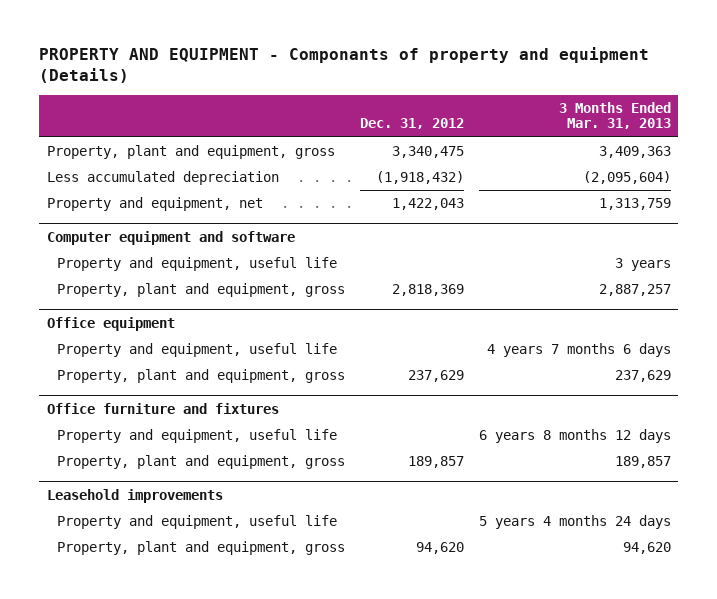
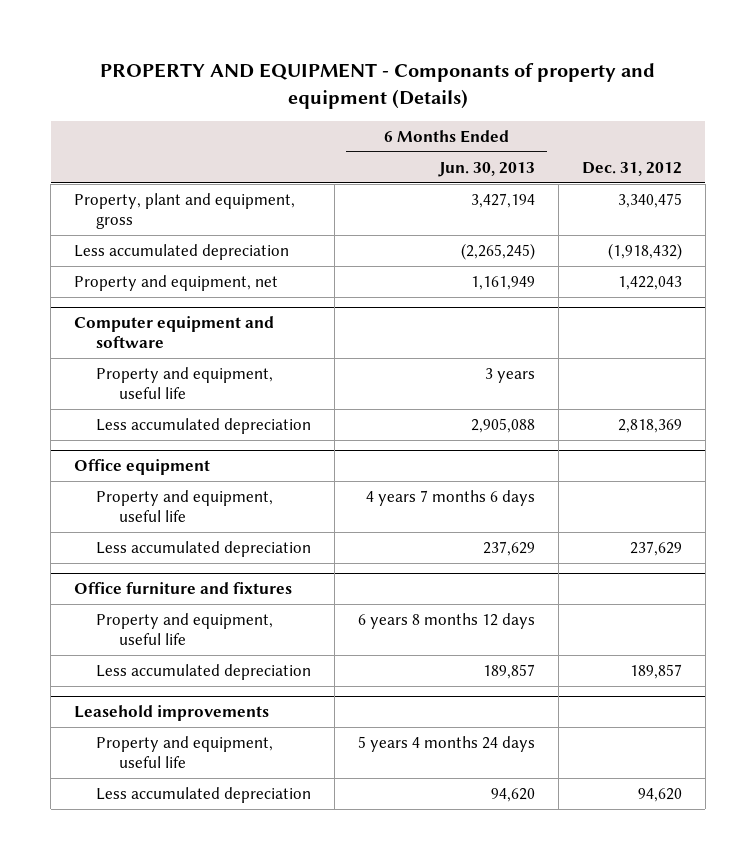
- | Dec. 31, 2012 | 3 Months Ended Mar. 31, 2013
+ | 6 Months Ended Jun. 30, 2013 | Dec. 31, 2012
@ Computer equipment and software
- Property, plant and equipment, gross | 2,818,369 | 2,887,257
+ Less accumulated depreciation | 2,905,088 | 2,818,369
@ Office equipment
- Property, plant and equipment, gross | 237,629 | 237,629
+ Less accumulated depreciation | 237,629 | 237,629
@ Office furniture and fixtures
- Property, plant and equipment, gross | 189,857 | 189,857
+ Less accumulated depreciation | 189,857 | 189,857
@ Leasehold improvements
- Property, plant and equipment, gross | 94,620 | 94,620
+ Less accumulated depreciation | 94,620 | 94,620

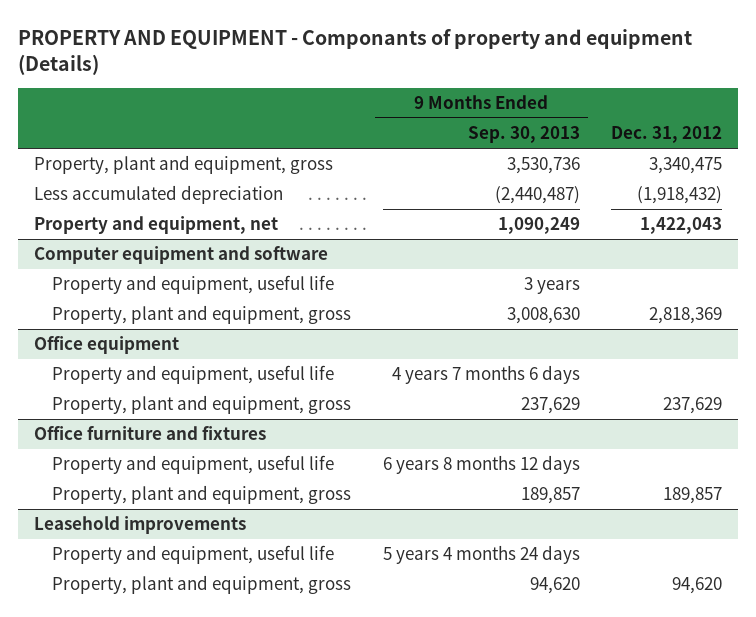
- | 6 Months Ended Jun. 30, 2013 | Dec. 31, 2012
+ | 9 Months Ended Sep. 30, 2013 | Dec. 31, 2012
@ Computer equipment and software
- Less accumulated depreciation | 2,905,088 | 2,818,369
+ Property, plant and equipment, gross | 3,008,630 | 2,818,369
@ Office equipment
- Less accumulated depreciation | 237,629 | 237,629
+ Property, plant and equipment, gross | 237,629 | 237,629
@ Office furniture and fixtures
- Less accumulated depreciation | 189,857 | 189,857
+ Property, plant and equipment, gross | 189,857 | 189,857
@ Leasehold improvements
- Less accumulated depreciation | 94,620 | 94,620
+ Property, plant and equipment, gross | 94,620 | 94,620

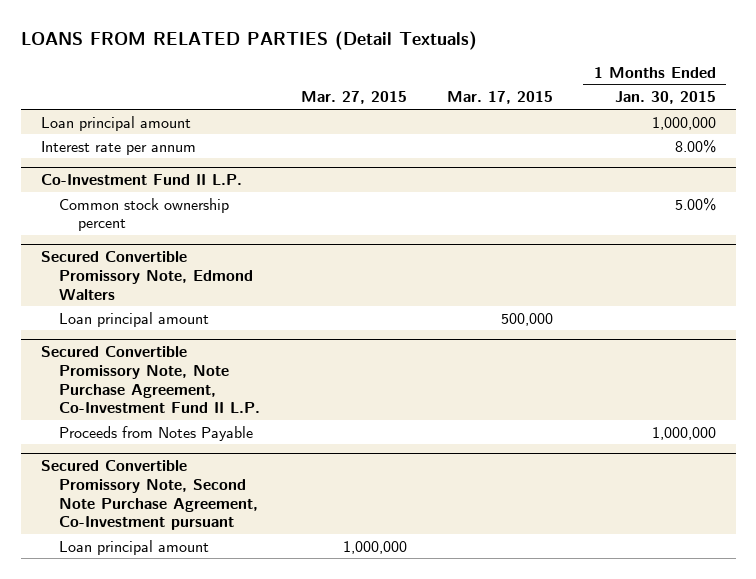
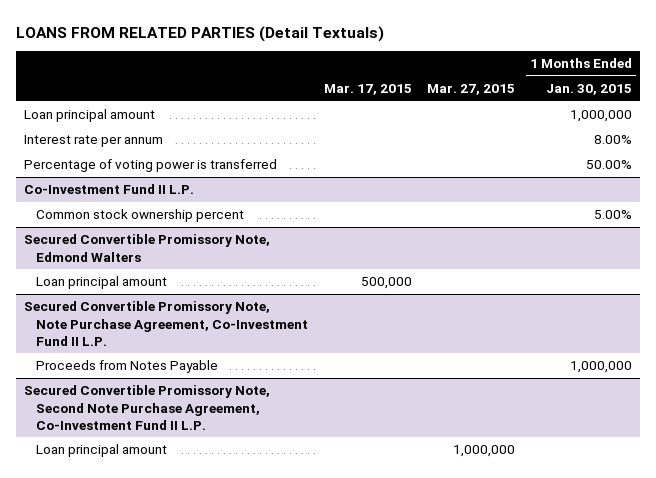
- | Mar. 27, 2015 | Mar. 17, 2015 | 1 Months Ended Jan. 30, 2015
+ | Mar. 17, 2015 | Mar. 27, 2015 | 1 Months Ended Jan. 30, 2015
+ Percentage of voting power is transferred | | | 50.00%
- Secured Convertible Promissory Note, Second Note Purchase Agreement, Co-Investment pursuant
+ Secured Convertible Promissory Note, Second Note Purchase Agreement, Co-Investment Fund II L.P.

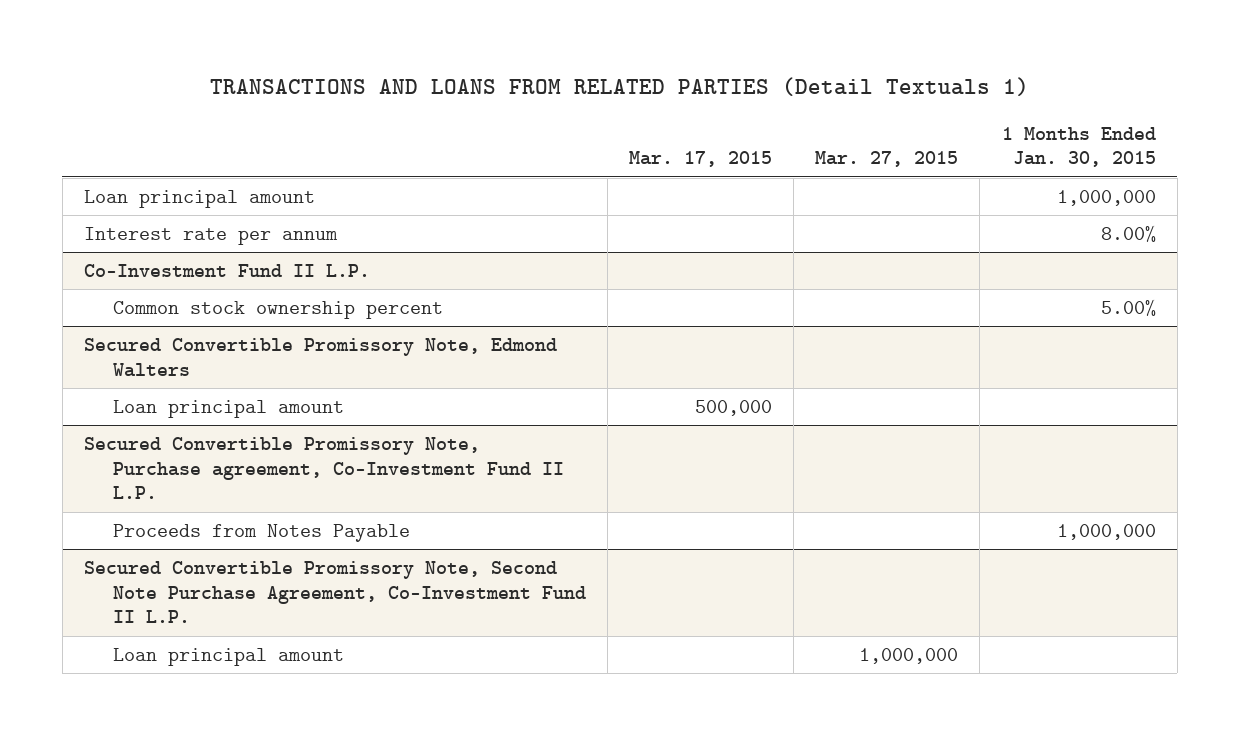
- LOANS FROM RELATED PARTIES (Detail Textuals)
+ TRANSACTIONS AND LOANS FROM RELATED PARTIES (Detail Textuals 1)
- Percentage of voting power is transferred | | | 50.00%
- Secured Convertible Promissory Note, Note Purchase Agreement, Co-Investment Fund II L.P.
+ Secured Convertible Promissory Note, Purchase agreement, Co-Investment Fund II L.P.

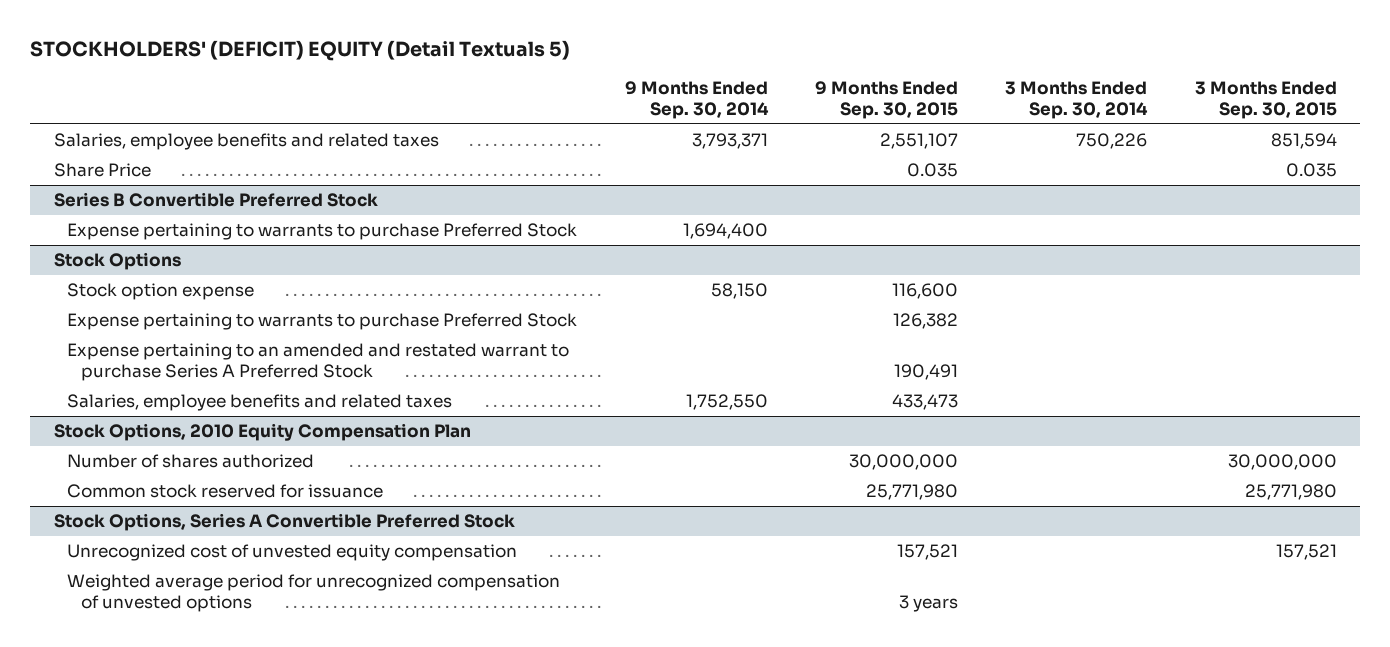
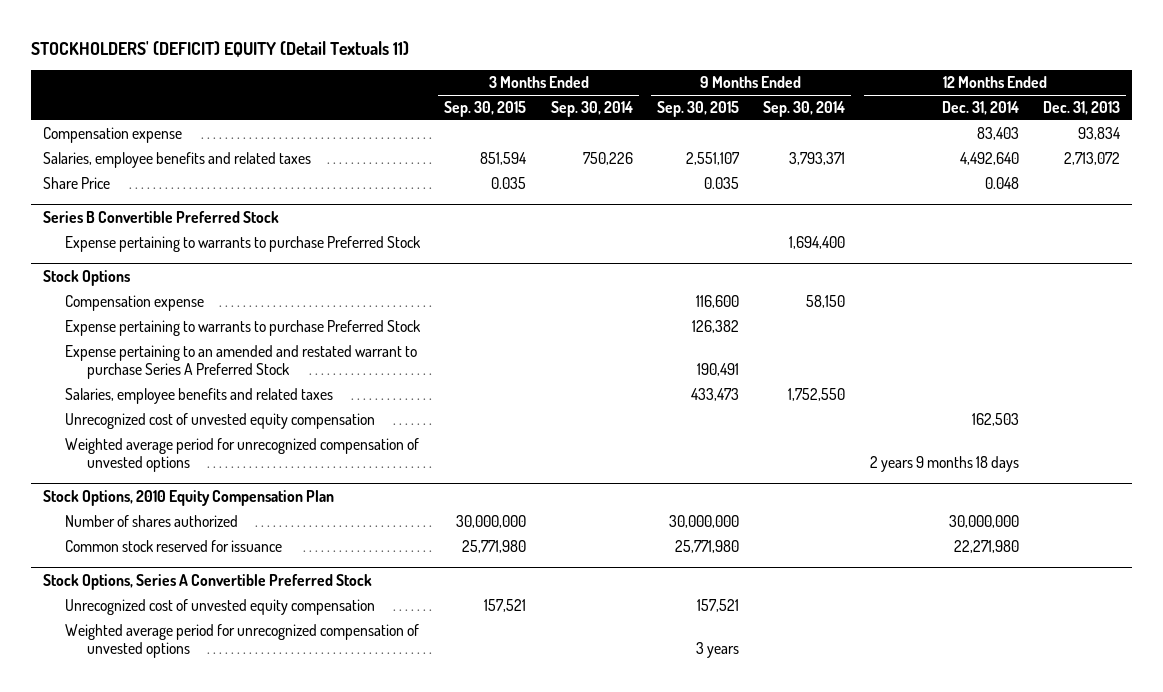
- STOCKHOLDERS' (DEFICIT) EQUITY (Detail Textuals 5)
+ STOCKHOLDERS' (DEFICIT) EQUITY (Detail Textuals 11)
- | 9 Months Ended Sep. 30, 2014 | 9 Months Ended Sep. 30, 2015 | 3 Months Ended Sep. 30, 2014 | 3 Months Ended Sep. 30, 2015
+ | 3 Months Ended Sep. 30, 2015 | 3 Months Ended Sep. 30, 2014 | 9 Months Ended Sep. 30, 2015 | 9 Months Ended Sep. 30, 2014 | 12 Months Ended Dec. 31, 2014 | 12 Months Ended Dec. 31, 2013
+ Compensation expense | | | | | 83,403 | 93,834
@ Stock Options
- Stock option expense | 58,150 | 116,600 | |
+ Compensation expense | | | 116,600 | 58,150 | |
+ Unrecognized cost of unvested equity compensation | | | | | 162,503 |
+ Weighted average period for unrecognized compensation of unvested options | | | | | 2 years 9 months 18 days |

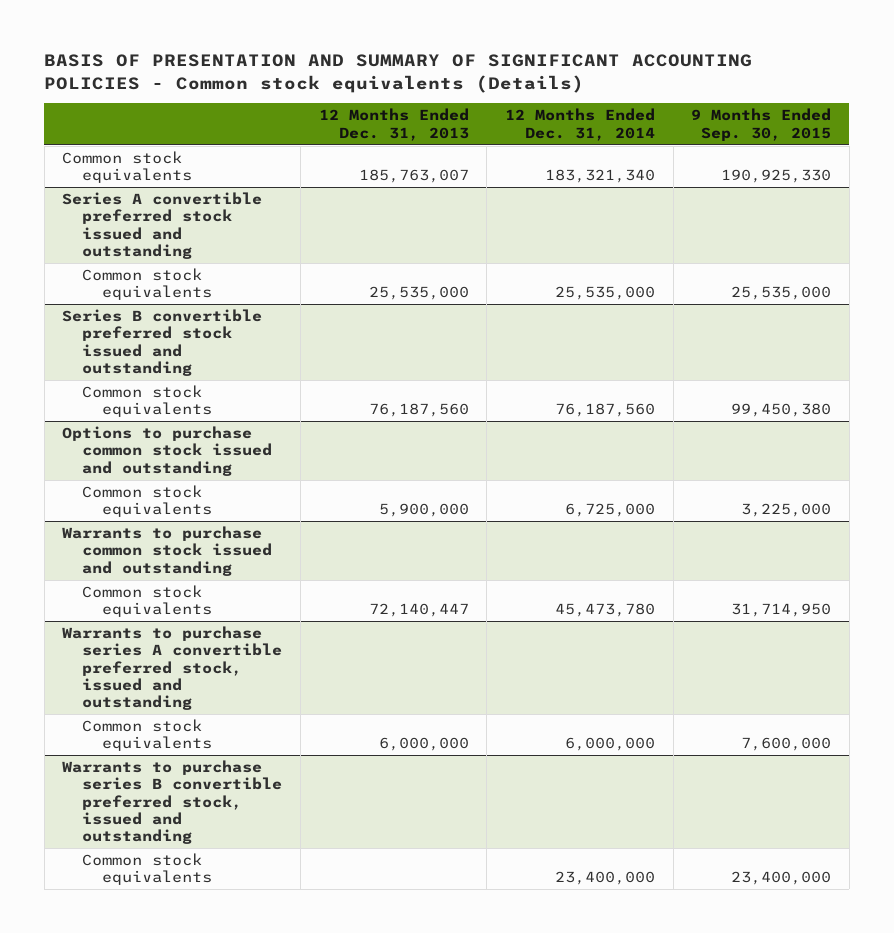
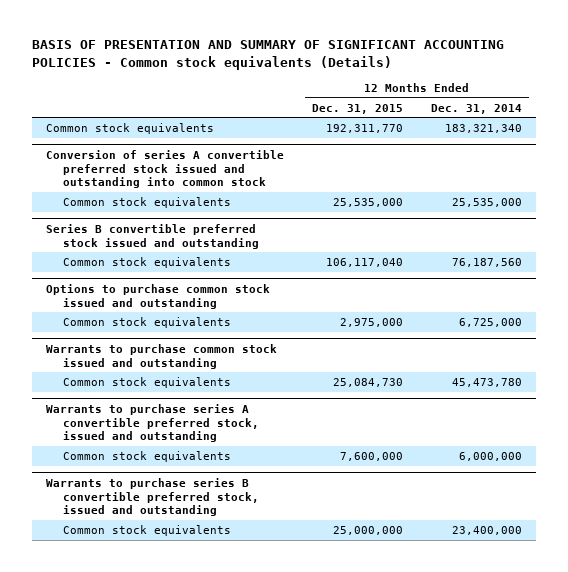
- | 12 Months Ended Dec. 31, 2013 | 12 Months Ended Dec. 31, 2014 | 9 Months Ended Sep. 30, 2015
+ | 12 Months Ended Dec. 31, 2015 | 12 Months Ended Dec. 31, 2014
- Series A convertible preferred stock issued and outstanding
+ Conversion of series A convertible preferred stock issued and outstanding into common stock

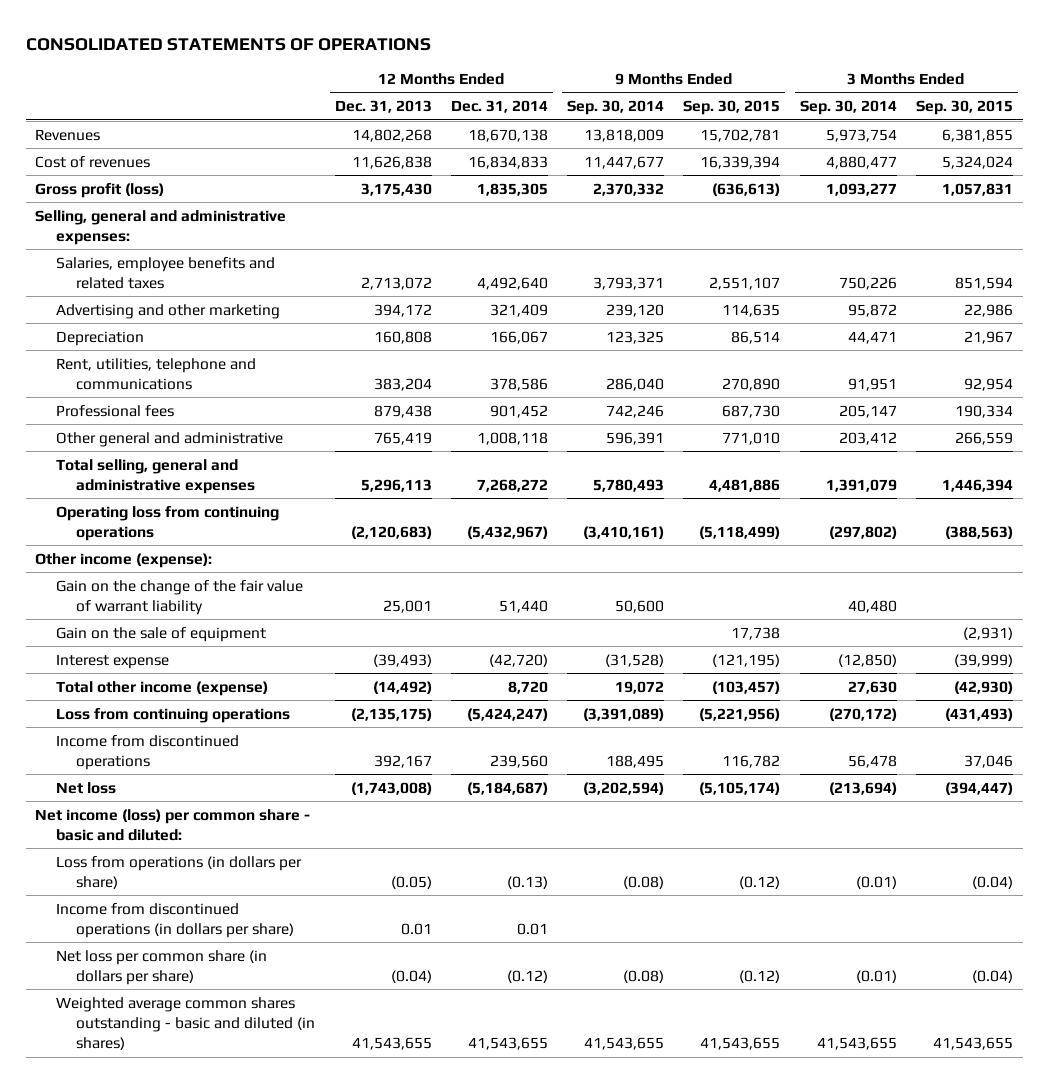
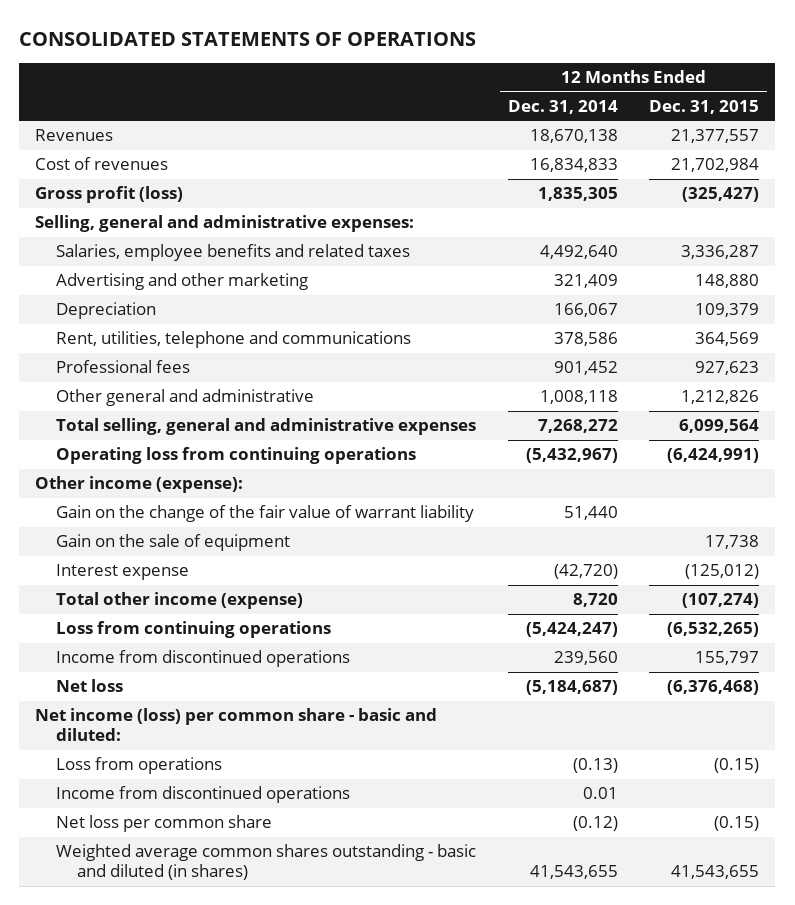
- | 12 Months Ended Dec. 31, 2013 | 12 Months Ended Dec. 31, 2014 | 9 Months Ended Sep. 30, 2014 | 9 Months Ended Sep. 30, 2015 | 3 Months Ended Sep. 30, 2014 | 3 Months Ended Sep. 30, 2015
+ | 12 Months Ended Dec. 31, 2014 | 12 Months Ended Dec. 31, 2015
- Loss from operations (in dollars per share) | (0.05) | (0.13) | (0.08) | (0.12) | (0.01) | (0.04)
- Income from discontinued operations (in dollars per share) | 0.01 | 0.01 | | | |
- Net loss per common share (in dollars per share) | (0.04) | (0.12) | (0.08) | (0.12) | (0.01) | (0.04)
+ Loss from operations | (0.13) | (0.15)
+ Income from discontinued operations | 0.01 |
+ Net loss per common share | (0.12) | (0.15)

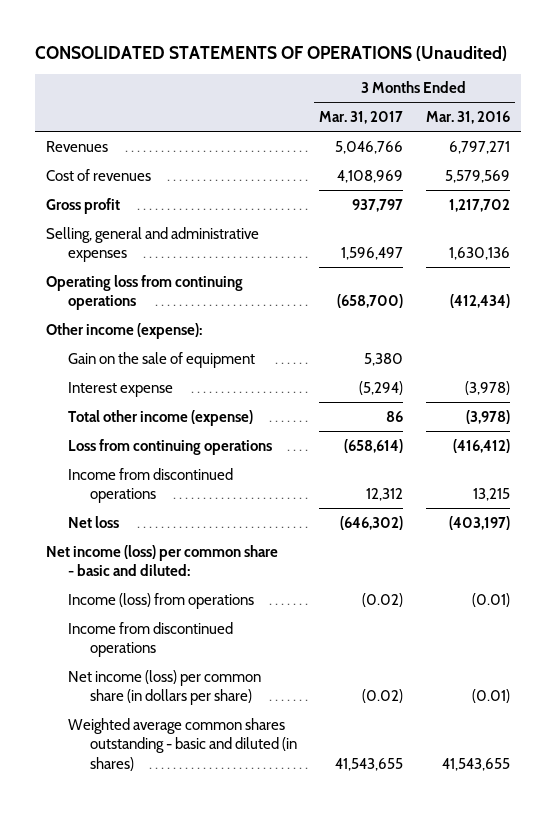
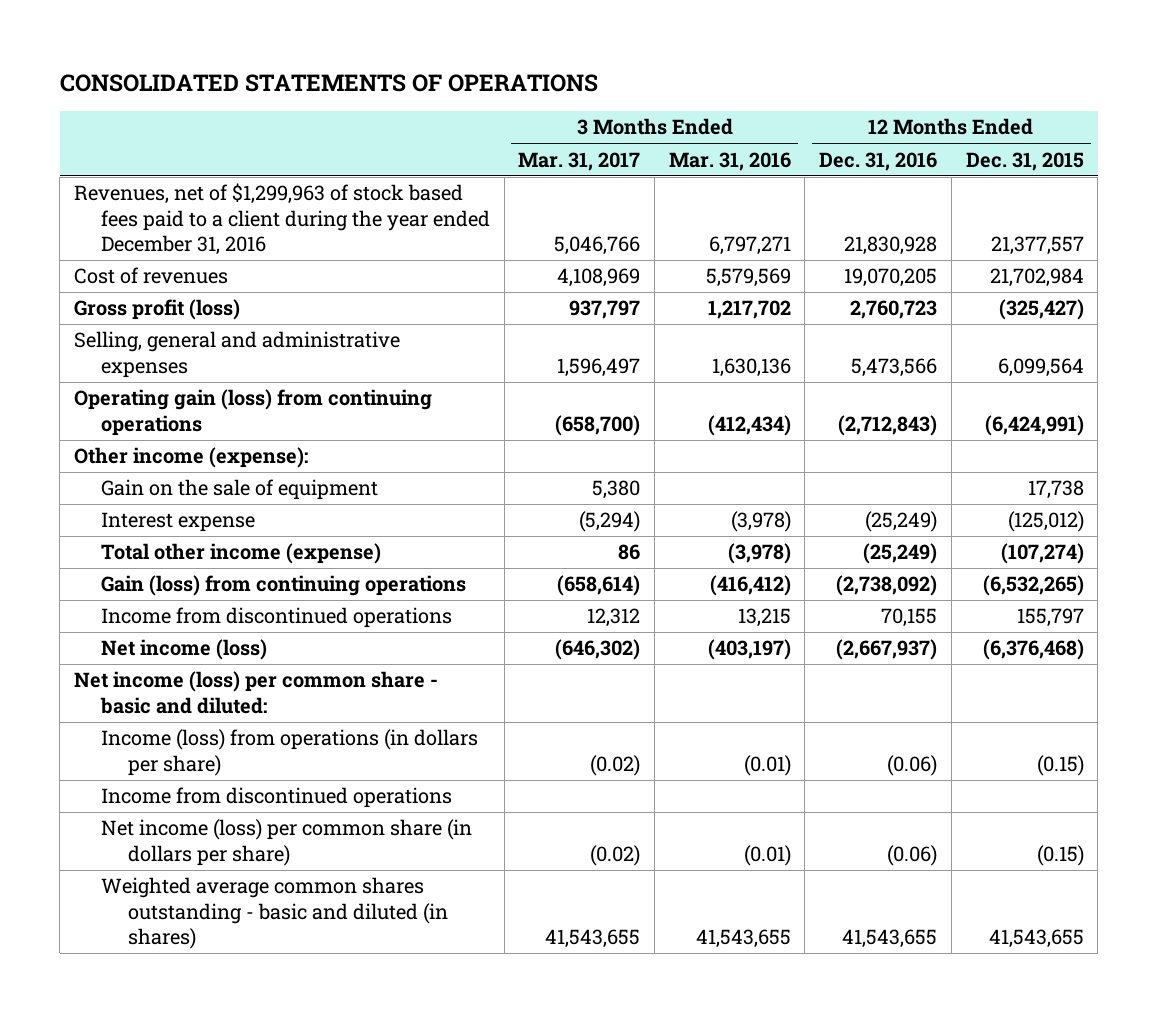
- CONSOLIDATED STATEMENTS OF OPERATIONS (Unaudited)
+ CONSOLIDATED STATEMENTS OF OPERATIONS
- | 3 Months Ended Mar. 31, 2017 | 3 Months Ended Mar. 31, 2016
+ | 3 Months Ended Mar. 31, 2017 | 3 Months Ended Mar. 31, 2016 | 12 Months Ended Dec. 31, 2016 | 12 Months Ended Dec. 31, 2015
- Revenues | 5,046,766 | 6,797,271
+ Revenues, net of $1,299,963 of stock based fees paid to a client during the year ended December 31, 2016 | 5,046,766 | 6,797,271 | 21,830,928 | 21,377,557
- Gross profit | 937,797 | 1,217,702
+ Gross profit (loss) | 937,797 | 1,217,702 | 2,760,723 | (325,427)
- Operating loss from continuing operations | (658,700) | (412,434)
+ Operating gain (loss) from continuing operations | (658,700) | (412,434) | (2,712,843) | (6,424,991)
- Loss from continuing operations | (658,614) | (416,412)
+ Gain (loss) from continuing operations | (658,614) | (416,412) | (2,738,092) | (6,532,265)
- Net loss | (646,302) | (403,197)
+ Net income (loss) | (646,302) | (403,197) | (2,667,937) | (6,376,468)
- Income (loss) from operations | (0.02) | (0.01)
+ Income (loss) from operations (in dollars per share) | (0.02) | (0.01) | (0.06) | (0.15)

